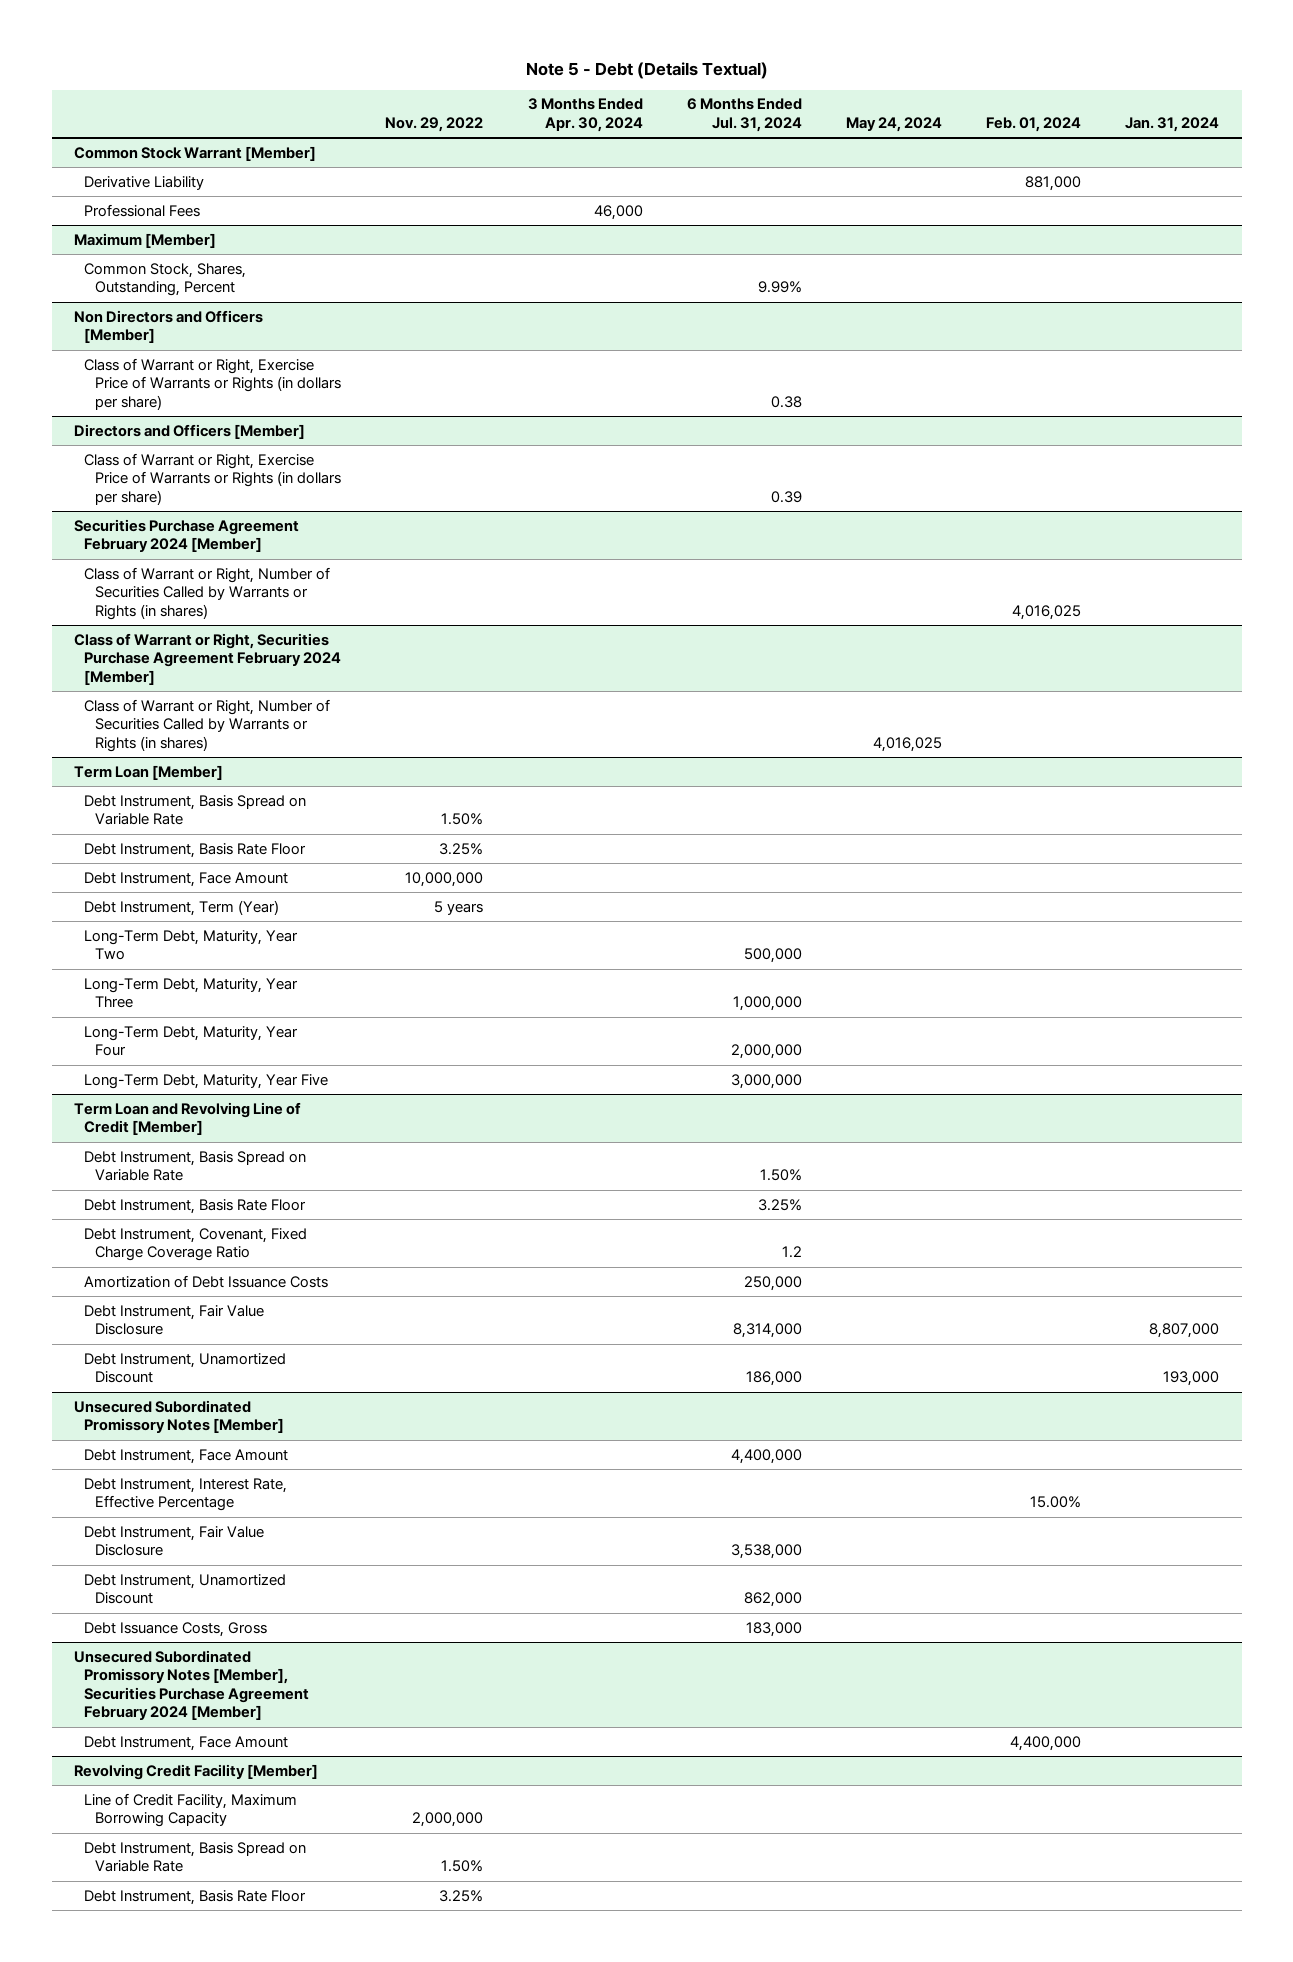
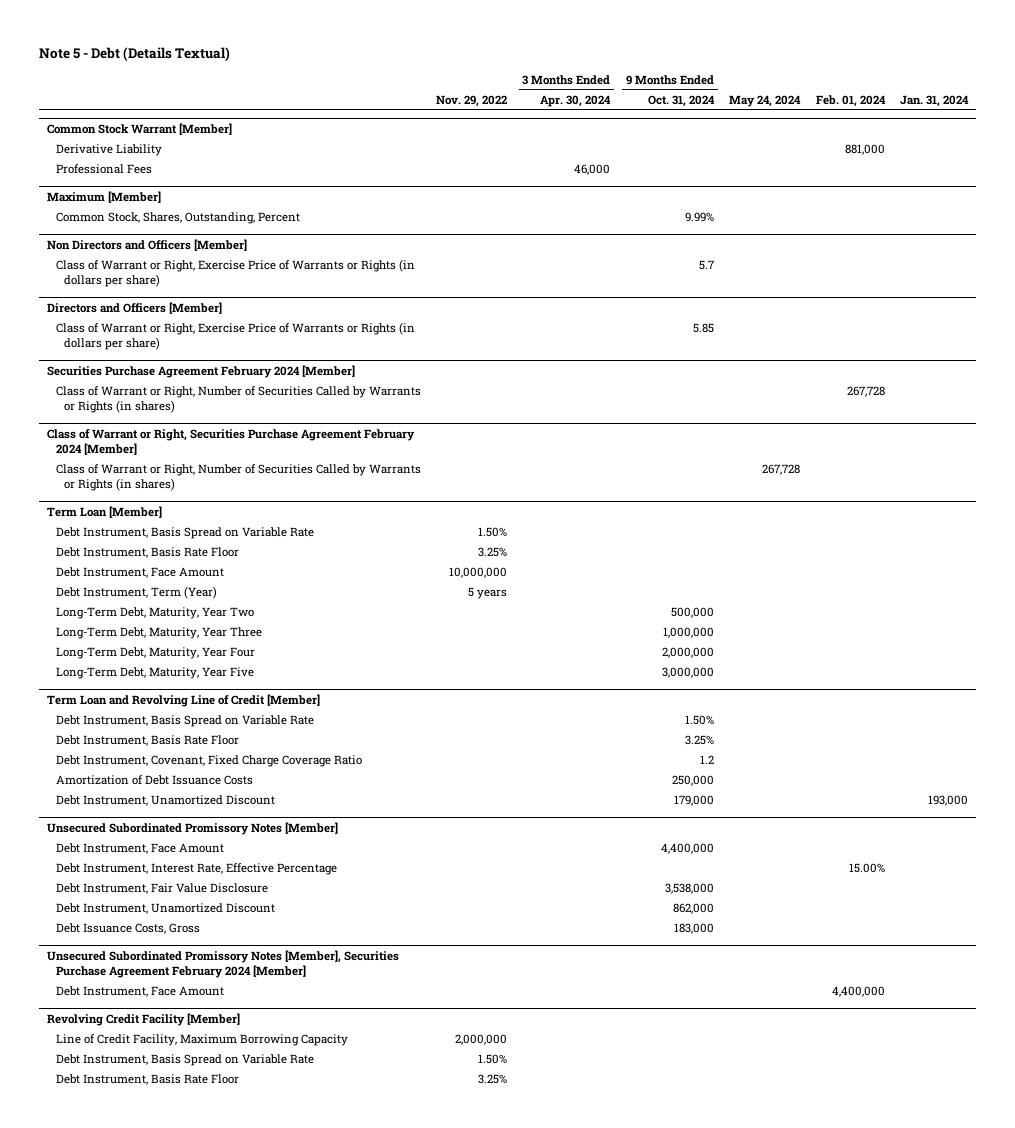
- | Nov. 29, 2022 | 3 Months Ended Apr. 30, 2024 | 6 Months Ended Jul. 31, 2024 | May 24, 2024 | Feb. 01, 2024 | Jan. 31, 2024
+ | Nov. 29, 2022 | 3 Months Ended Apr. 30, 2024 | 9 Months Ended Oct. 31, 2024 | May 24, 2024 | Feb. 01, 2024 | Jan. 31, 2024
@ Securities Purchase Agreement February 2024 [Member]
- Class of Warrant or Right, Number of Securities Called by Warrants or Rights (in shares) | | | | | 4,016,025 |
+ Class of Warrant or Right, Number of Securities Called by Warrants or Rights (in shares) | | | | | 267,728 |
@ Class of Warrant or Right, Securities Purchase Agreement February 2024 [Member]
- Class of Warrant or Right, Number of Securities Called by Warrants or Rights (in shares) | | | | 4,016,025 | |
+ Class of Warrant or Right, Number of Securities Called by Warrants or Rights (in shares) | | | | 267,728 | |
@ Term Loan and Revolving Line of Credit [Member]
- Debt Instrument, Fair Value Disclosure | | | 8,314,000 | | | 8,807,000

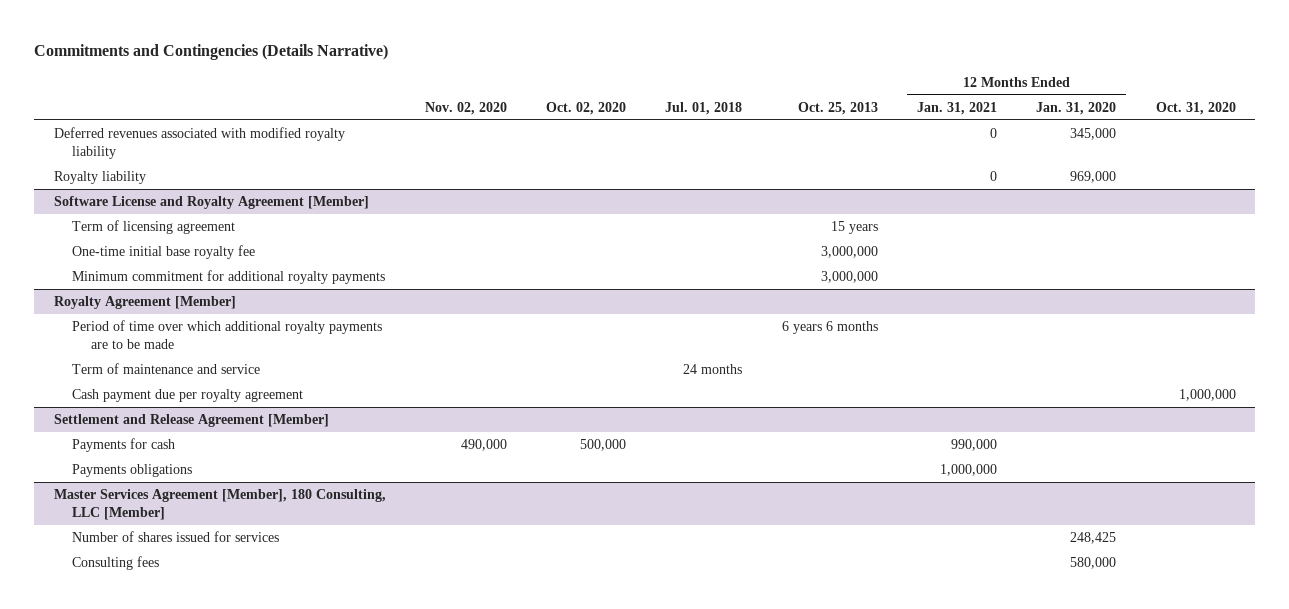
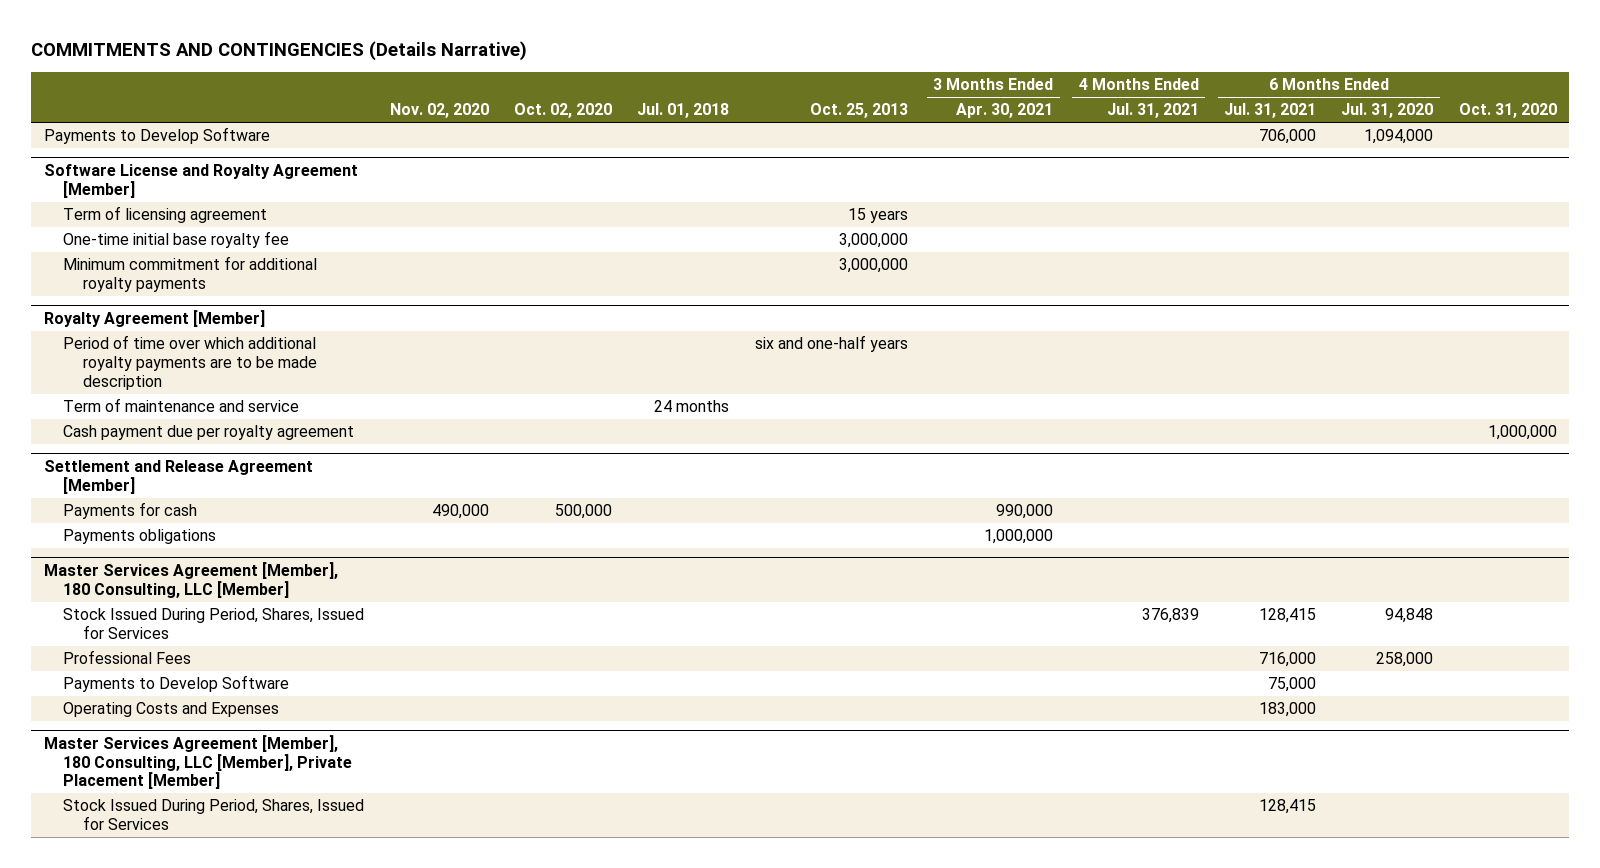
- Commitments and Contingencies (Details Narrative)
+ COMMITMENTS AND CONTINGENCIES (Details Narrative)
- | Nov. 02, 2020 | Oct. 02, 2020 | Jul. 01, 2018 | Oct. 25, 2013 | 12 Months Ended Jan. 31, 2021 | 12 Months Ended Jan. 31, 2020 | Oct. 31, 2020
+ | Nov. 02, 2020 | Oct. 02, 2020 | Jul. 01, 2018 | Oct. 25, 2013 | 3 Months Ended Apr. 30, 2021 | 4 Months Ended Jul. 31, 2021 | 6 Months Ended Jul. 31, 2021 | 6 Months Ended Jul. 31, 2020 | Oct. 31, 2020
- Deferred revenues associated with modified royalty liability | | | | | 0 | 345,000 |
- Royalty liability | | | | | 0 | 969,000 |
+ Payments to Develop Software | | | | | | | 706,000 | 1,094,000 |
@ Royalty Agreement [Member]
- Period of time over which additional royalty payments are to be made | | | | 6 years 6 months | | |
+ Period of time over which additional royalty payments are to be made description | | | | six and one-half years | | | | |
@ Master Services Agreement [Member], 180 Consulting, LLC [Member]
- Number of shares issued for services | | | | | | 248,425 |
- Consulting fees | | | | | | 580,000 |
+ Stock Issued During Period, Shares, Issued for Services | | | | | | 376,839 | 128,415 | 94,848 |
+ Professional Fees | | | | | | | 716,000 | 258,000 |
+ Payments to Develop Software | | | | | | | 75,000 | |
+ Operating Costs and Expenses | | | | | | | 183,000 | |
+ Master Services Agreement [Member], 180 Consulting, LLC [Member], Private Placement [Member]
+ Stock Issued During Period, Shares, Issued for Services | | | | | | | 128,415 | |

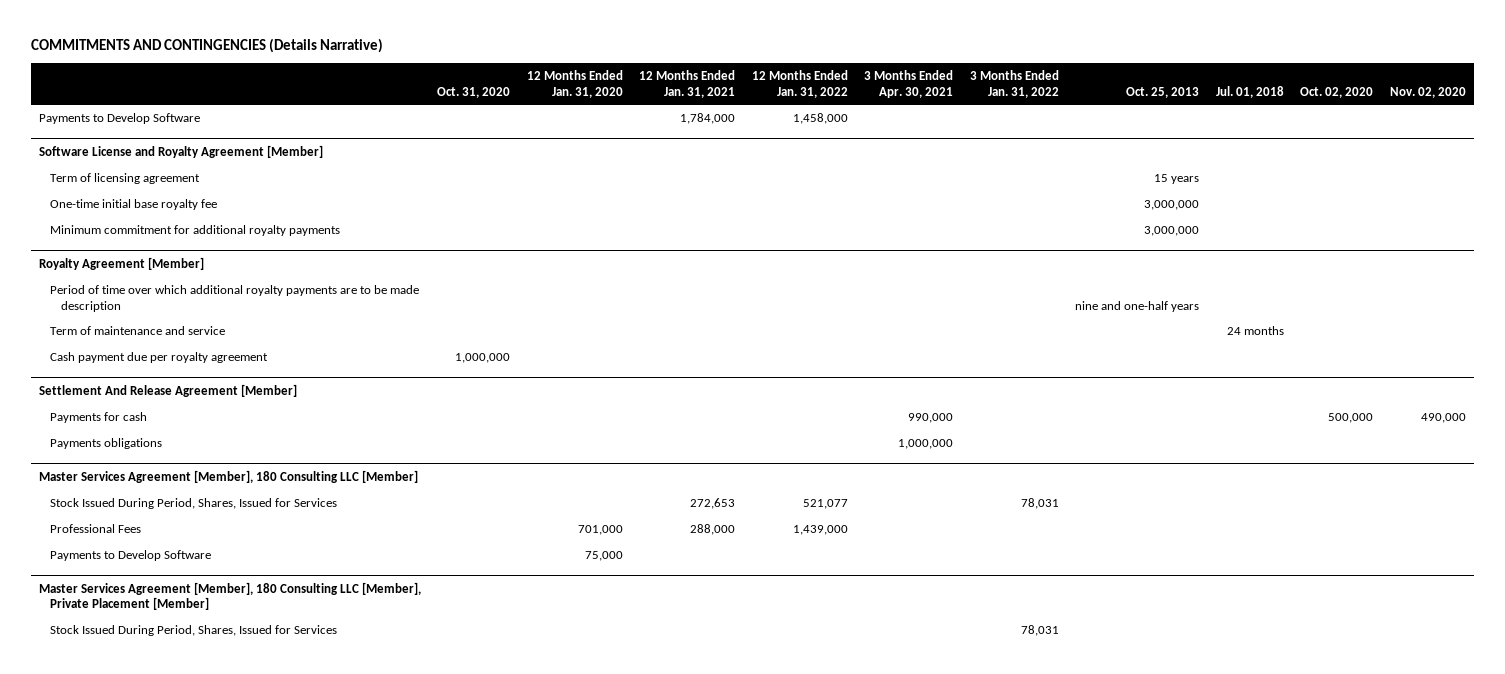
- | Nov. 02, 2020 | Oct. 02, 2020 | Jul. 01, 2018 | Oct. 25, 2013 | 3 Months Ended Apr. 30, 2021 | 4 Months Ended Jul. 31, 2021 | 6 Months Ended Jul. 31, 2021 | 6 Months Ended Jul. 31, 2020 | Oct. 31, 2020
+ | Oct. 31, 2020 | 12 Months Ended Jan. 31, 2020 | 12 Months Ended Jan. 31, 2021 | 12 Months Ended Jan. 31, 2022 | 3 Months Ended Apr. 30, 2021 | 3 Months Ended Jan. 31, 2022 | Oct. 25, 2013 | Jul. 01, 2018 | Oct. 02, 2020 | Nov. 02, 2020
@ Royalty Agreement [Member]
- Period of time over which additional royalty payments are to be made description | | | | six and one-half years | | | | |
+ Period of time over which additional royalty payments are to be made description | | | | | | | nine and one-half years | | |
- Settlement and Release Agreement [Member]
+ Settlement And Release Agreement [Member]
- Master Services Agreement [Member], 180 Consulting, LLC [Member]
+ Master Services Agreement [Member], 180 Consulting LLC [Member]
- Operating Costs and Expenses | | | | | | | 183,000 | |
- Master Services Agreement [Member], 180 Consulting, LLC [Member], Private Placement [Member]
+ Master Services Agreement [Member], 180 Consulting LLC [Member], Private Placement [Member]

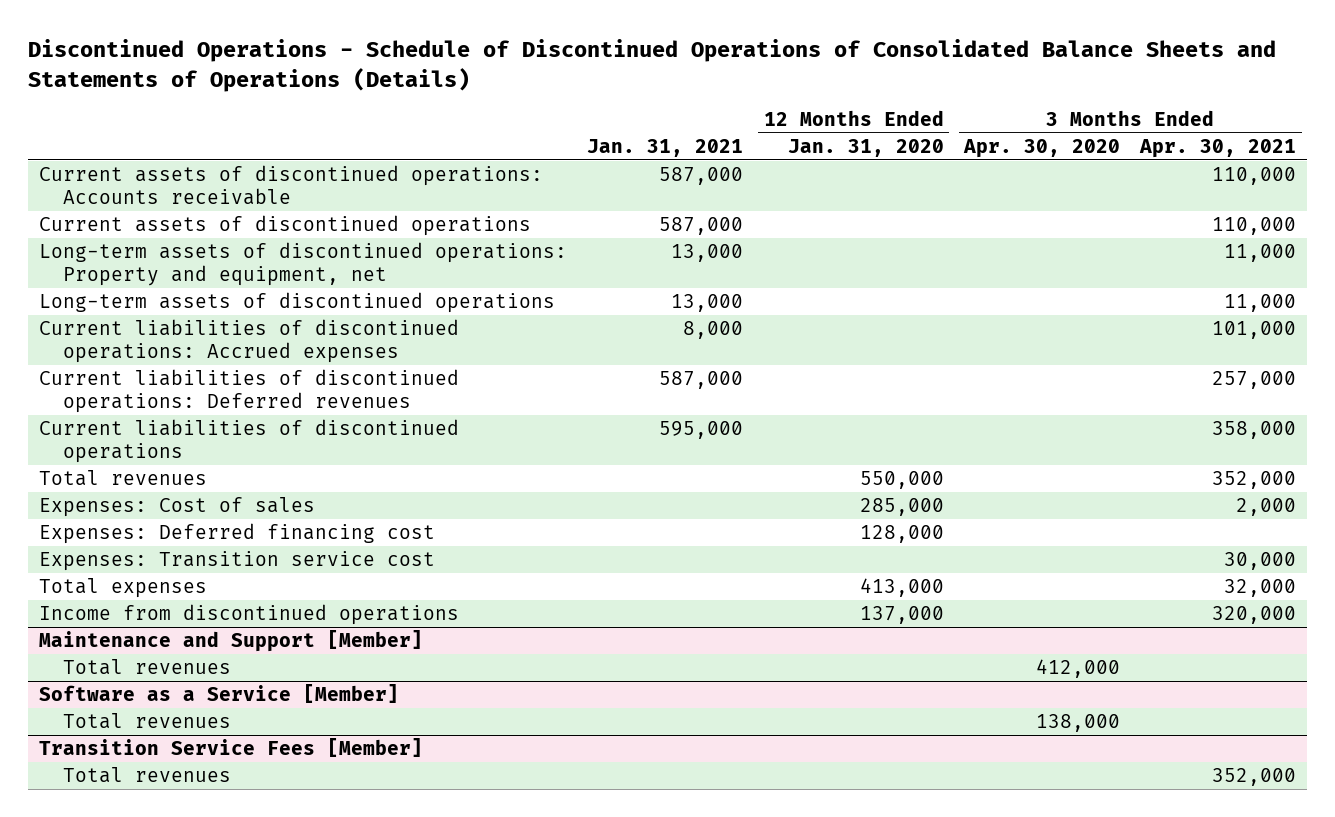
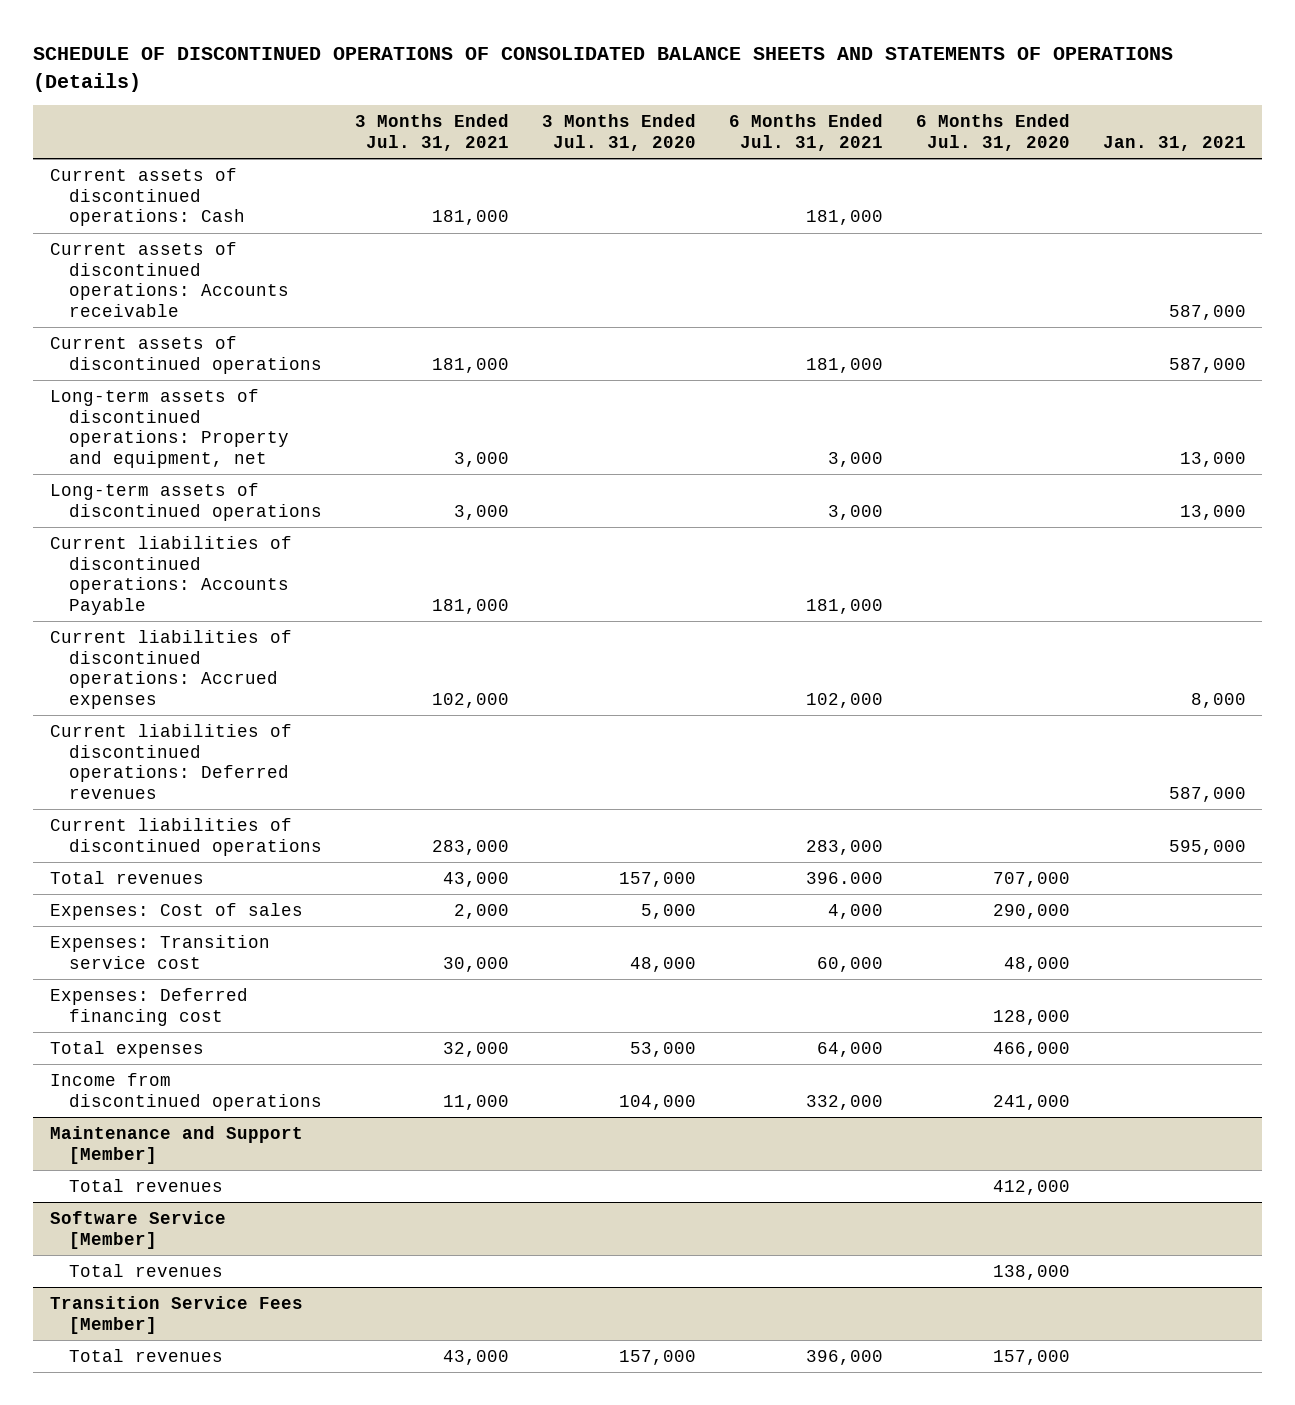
- Discontinued Operations - Schedule of Discontinued Operations of Consolidated Balance Sheets and Statements of Operations (Details)
+ SCHEDULE OF DISCONTINUED OPERATIONS OF CONSOLIDATED BALANCE SHEETS AND STATEMENTS OF OPERATIONS (Details)
- | Jan. 31, 2021 | 12 Months Ended Jan. 31, 2020 | 3 Months Ended Apr. 30, 2020 | 3 Months Ended Apr. 30, 2021
+ | 3 Months Ended Jul. 31, 2021 | 3 Months Ended Jul. 31, 2020 | 6 Months Ended Jul. 31, 2021 | 6 Months Ended Jul. 31, 2020 | Jan. 31, 2021
+ Current assets of discontinued operations: Cash | 181,000 | | 181,000 | |
+ Current liabilities of discontinued operations: Accounts Payable | 181,000 | | 181,000 | |
moved down: Expenses: Deferred financing cost | | | | 128,000 |
- Software as a Service [Member]
+ Software Service [Member]

